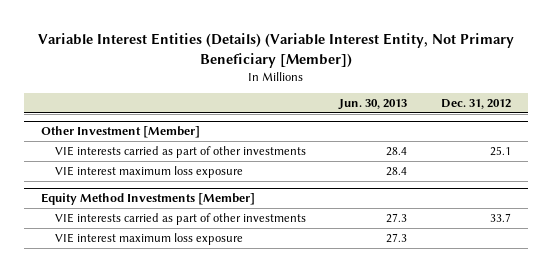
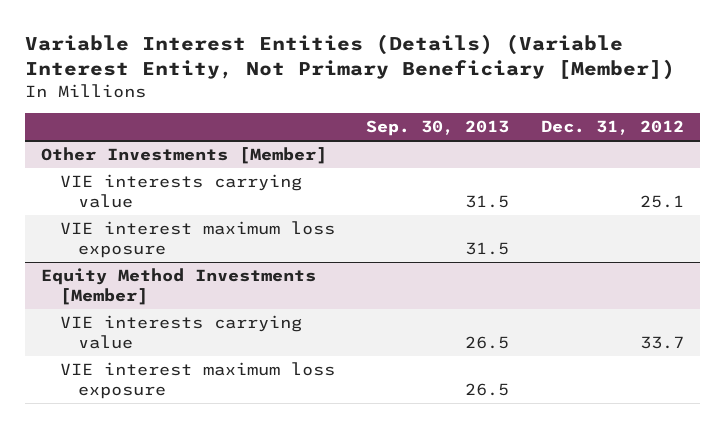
- | Jun. 30, 2013 | Dec. 31, 2012
+ | Sep. 30, 2013 | Dec. 31, 2012
- Other Investment [Member]
- VIE interests carried as part of other investments | 28.4 | 25.1
+ Other Investments [Member]
+ VIE interests carrying value | 31.5 | 25.1
@ Equity Method Investments [Member]
- VIE interests carried as part of other investments | 27.3 | 33.7
+ VIE interests carrying value | 26.5 | 33.7

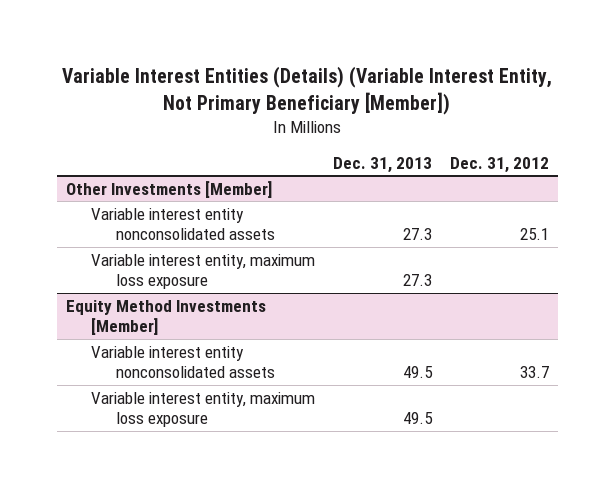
- | Sep. 30, 2013 | Dec. 31, 2012
+ | Dec. 31, 2013 | Dec. 31, 2012
@ Other Investments [Member]
- VIE interests carrying value | 31.5 | 25.1
- VIE interest maximum loss exposure | 31.5 |
+ Variable interest entity nonconsolidated assets | 27.3 | 25.1
+ Variable interest entity, maximum loss exposure | 27.3 |
@ Equity Method Investments [Member]
- VIE interests carrying value | 26.5 | 33.7
- VIE interest maximum loss exposure | 26.5 |
+ Variable interest entity nonconsolidated assets | 49.5 | 33.7
+ Variable interest entity, maximum loss exposure | 49.5 |

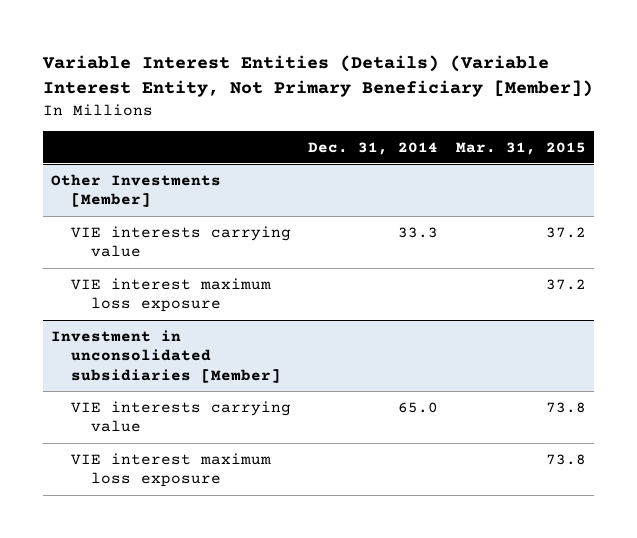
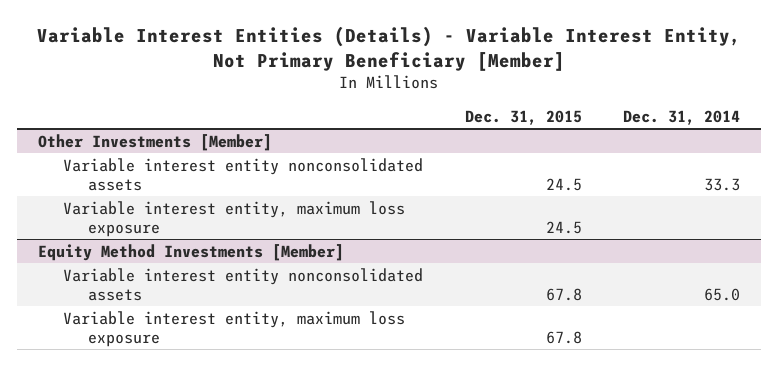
- Variable Interest Entities (Details) (Variable Interest Entity, Not Primary Beneficiary [Member])
+ Variable Interest Entities (Details) - Variable Interest Entity, Not Primary Beneficiary [Member]
- | Dec. 31, 2014 | Mar. 31, 2015
+ | Dec. 31, 2015 | Dec. 31, 2014
@ Other Investments [Member]
- VIE interests carrying value | 33.3 | 37.2
- VIE interest maximum loss exposure | | 37.2
- Investment in unconsolidated subsidiaries [Member]
- VIE interests carrying value | 65.0 | 73.8
- VIE interest maximum loss exposure | | 73.8
@ Other Investments [Member]
+ Variable interest entity nonconsolidated assets | 24.5 | 33.3
+ Variable interest entity, maximum loss exposure | 24.5 |
+ Equity Method Investments [Member]
+ Variable interest entity nonconsolidated assets | 67.8 | 65.0
+ Variable interest entity, maximum loss exposure | 67.8 |

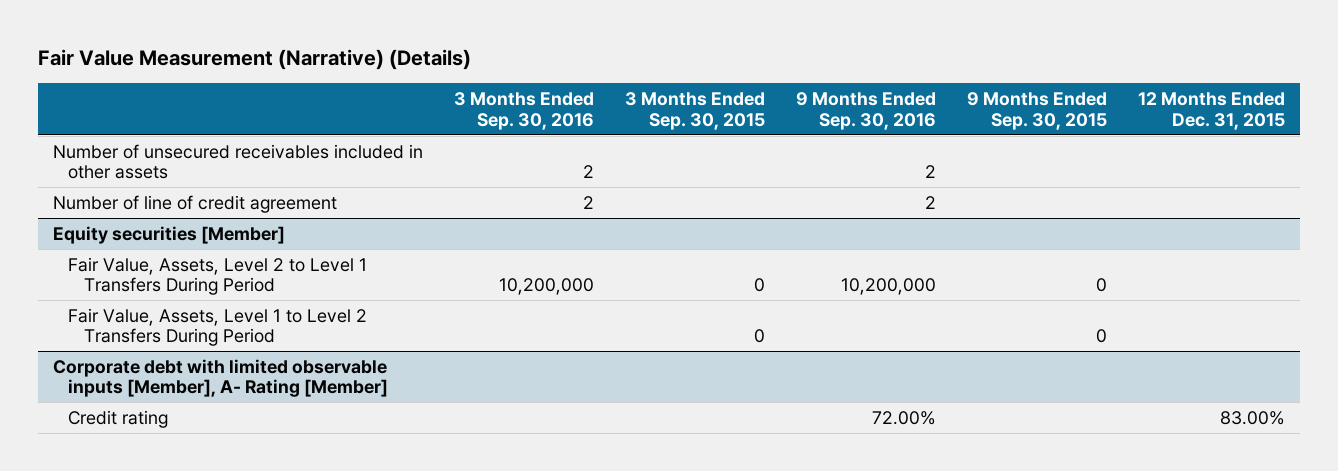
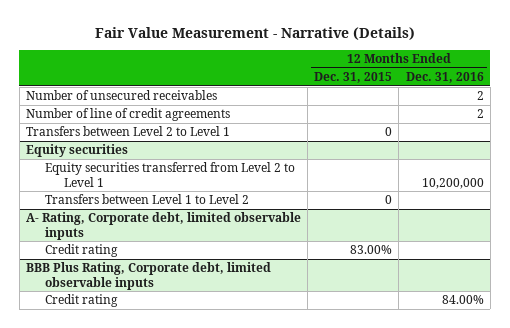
- Fair Value Measurement (Narrative) (Details)
+ Fair Value Measurement - Narrative (Details)
- | 3 Months Ended Sep. 30, 2016 | 3 Months Ended Sep. 30, 2015 | 9 Months Ended Sep. 30, 2016 | 9 Months Ended Sep. 30, 2015 | 12 Months Ended Dec. 31, 2015
+ | 12 Months Ended Dec. 31, 2015 | 12 Months Ended Dec. 31, 2016
- Number of unsecured receivables included in other assets | 2 | | 2 | |
- Number of line of credit agreement | 2 | | 2 | |
- Equity securities [Member]
- Fair Value, Assets, Level 2 to Level 1 Transfers During Period | 10,200,000 | 0 | 10,200,000 | 0 |
- Fair Value, Assets, Level 1 to Level 2 Transfers During Period | | 0 | | 0 |
- Corporate debt with limited observable inputs [Member], A- Rating [Member]
+ Number of unsecured receivables | | 2
+ Number of line of credit agreements | | 2
+ Transfers between Level 2 to Level 1 | 0 |
+ Equity securities
+ Equity securities transferred from Level 2 to Level 1 | | 10,200,000
+ Transfers between Level 1 to Level 2 | 0 |
+ A- Rating, Corporate debt, limited observable inputs
+ BBB Plus Rating, Corporate debt, limited observable inputs
+ Credit rating | | 84.00%

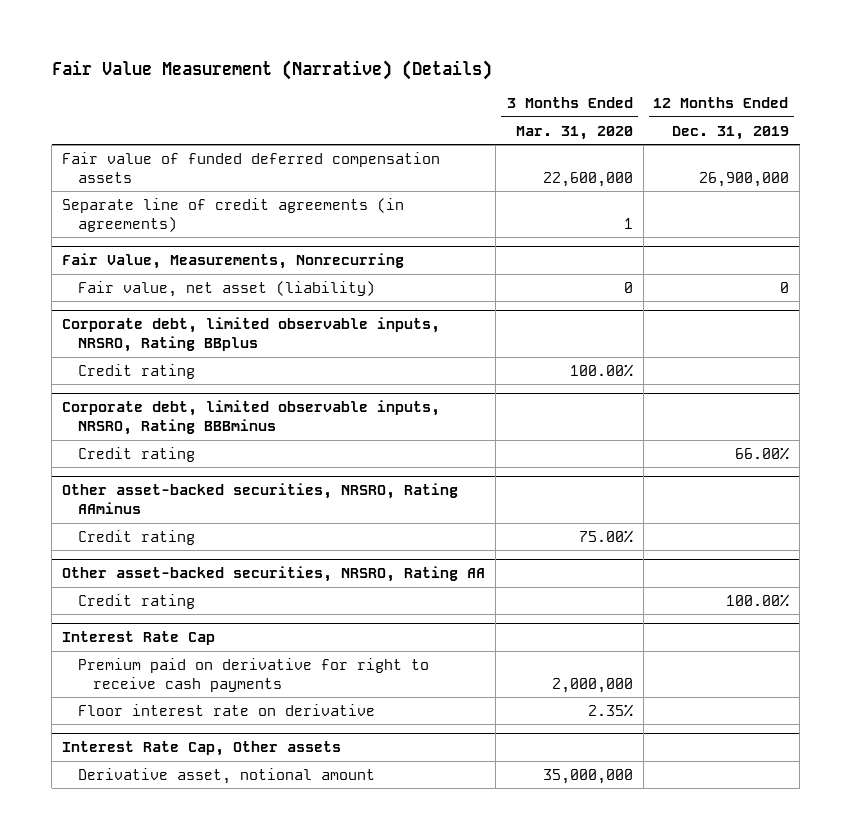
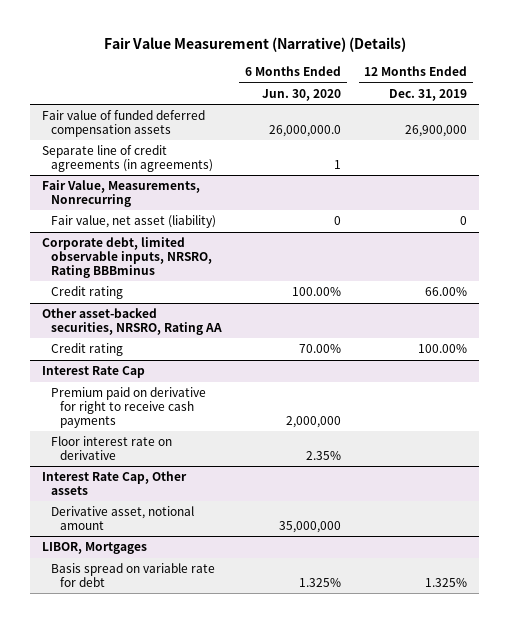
- | 3 Months Ended Mar. 31, 2020 | 12 Months Ended Dec. 31, 2019
+ | 6 Months Ended Jun. 30, 2020 | 12 Months Ended Dec. 31, 2019
- Corporate debt, limited observable inputs, NRSRO, Rating BBplus
- Credit rating | 100.00% |
- Other asset-backed securities, NRSRO, Rating AAminus
- Credit rating | 75.00% |
+ LIBOR, Mortgages
+ Basis spread on variable rate for debt | 1.325% | 1.325%

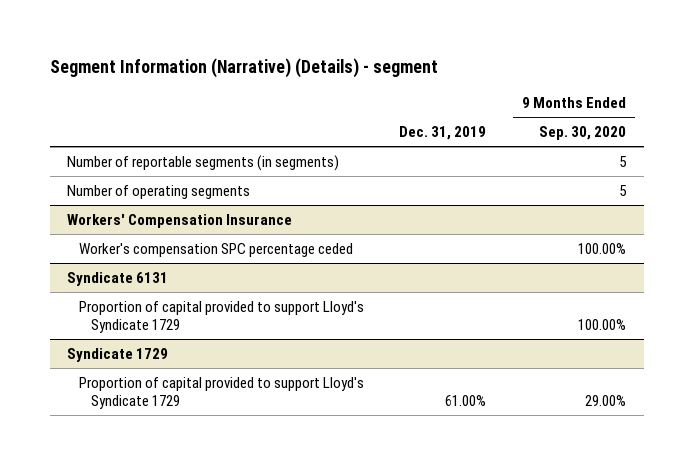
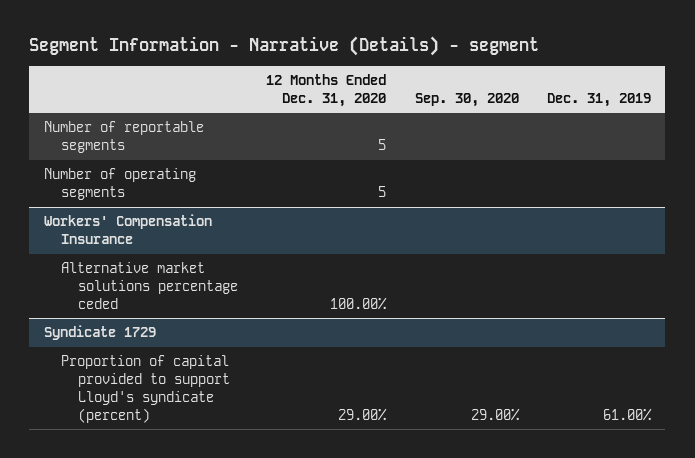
- Segment Information (Narrative) (Details) - segment
+ Segment Information - Narrative (Details) - segment
- | Dec. 31, 2019 | 9 Months Ended Sep. 30, 2020
+ | 12 Months Ended Dec. 31, 2020 | Sep. 30, 2020 | Dec. 31, 2019
- Number of reportable segments (in segments) | | 5
+ Number of reportable segments | 5 | |
@ Workers' Compensation Insurance
- Worker's compensation SPC percentage ceded | | 100.00%
- Syndicate 6131
- Proportion of capital provided to support Lloyd's Syndicate 1729 | | 100.00%
@ Workers' Compensation Insurance
+ Alternative market solutions percentage ceded | 100.00% | |
@ Syndicate 1729
- Proportion of capital provided to support Lloyd's Syndicate 1729 | 61.00% | 29.00%
+ Proportion of capital provided to support Lloyd's syndicate (percent) | 29.00% | 29.00% | 61.00%

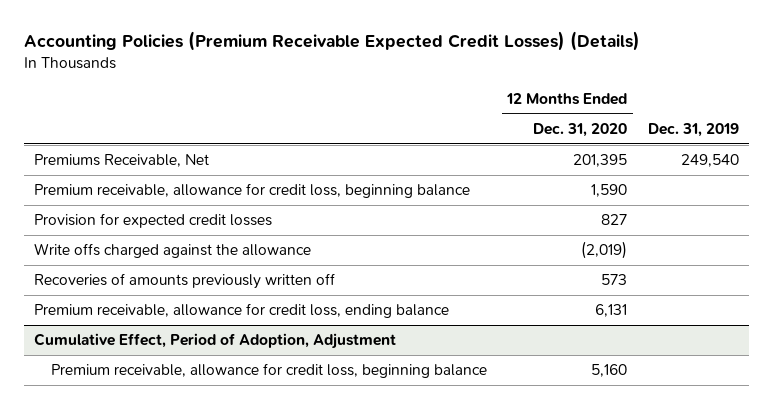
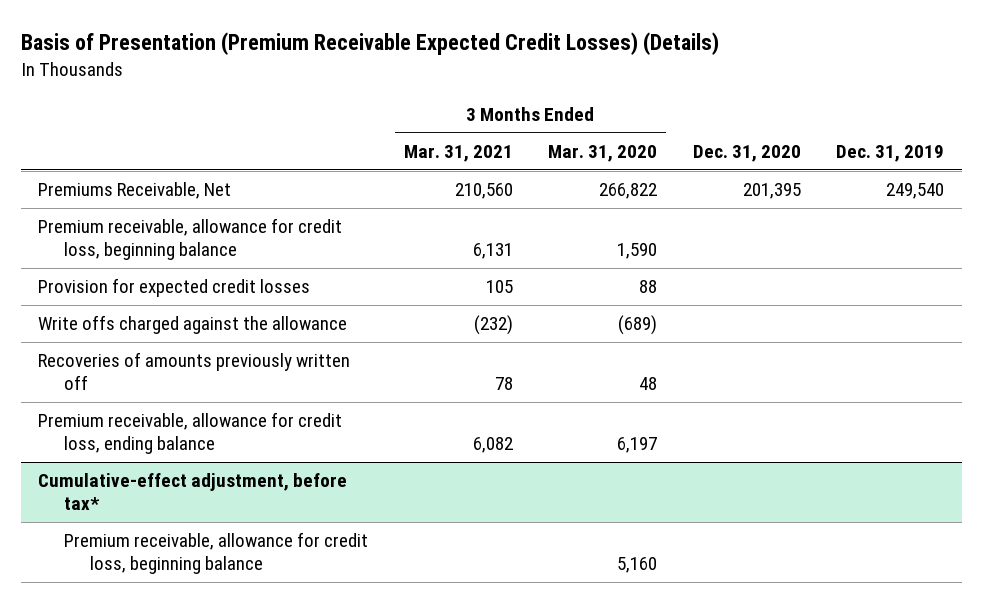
- Accounting Policies (Premium Receivable Expected Credit Losses) (Details)
+ Basis of Presentation (Premium Receivable Expected Credit Losses) (Details)
- | 12 Months Ended Dec. 31, 2020 | Dec. 31, 2019
+ | 3 Months Ended Mar. 31, 2021 | 3 Months Ended Mar. 31, 2020 | Dec. 31, 2020 | Dec. 31, 2019
- Cumulative Effect, Period of Adoption, Adjustment
+ Cumulative-effect adjustment, before tax*

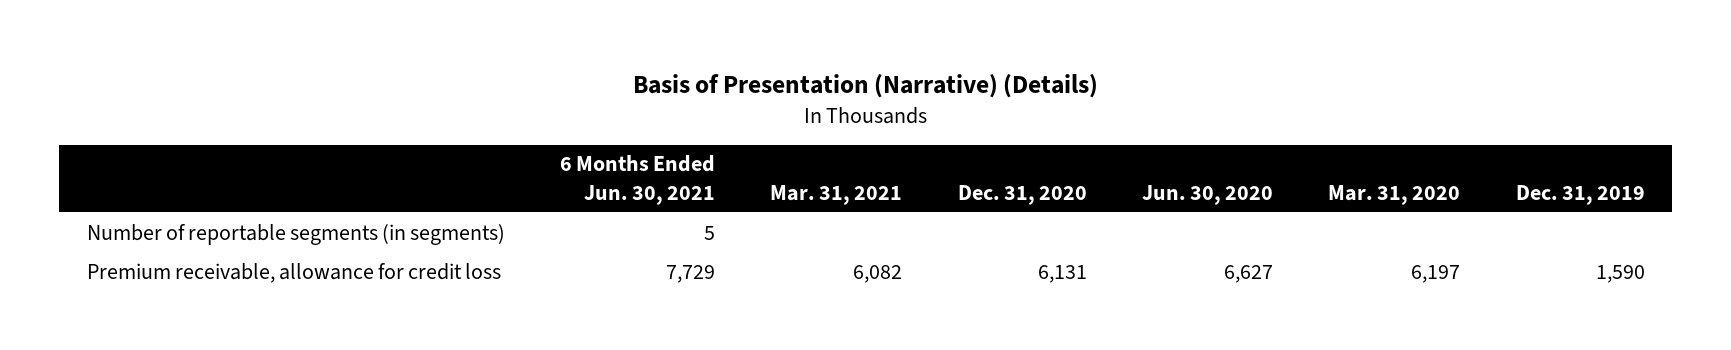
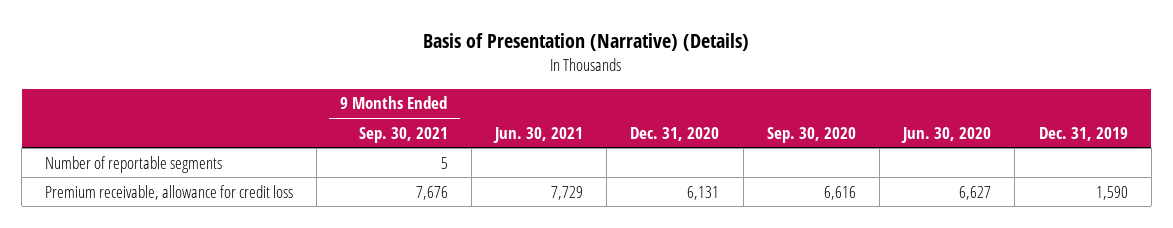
- | 6 Months Ended Jun. 30, 2021 | Mar. 31, 2021 | Dec. 31, 2020 | Jun. 30, 2020 | Mar. 31, 2020 | Dec. 31, 2019
+ | 9 Months Ended Sep. 30, 2021 | Jun. 30, 2021 | Dec. 31, 2020 | Sep. 30, 2020 | Jun. 30, 2020 | Dec. 31, 2019
- Number of reportable segments (in segments) | 5 | | | | |
+ Number of reportable segments | 5 | | | | |

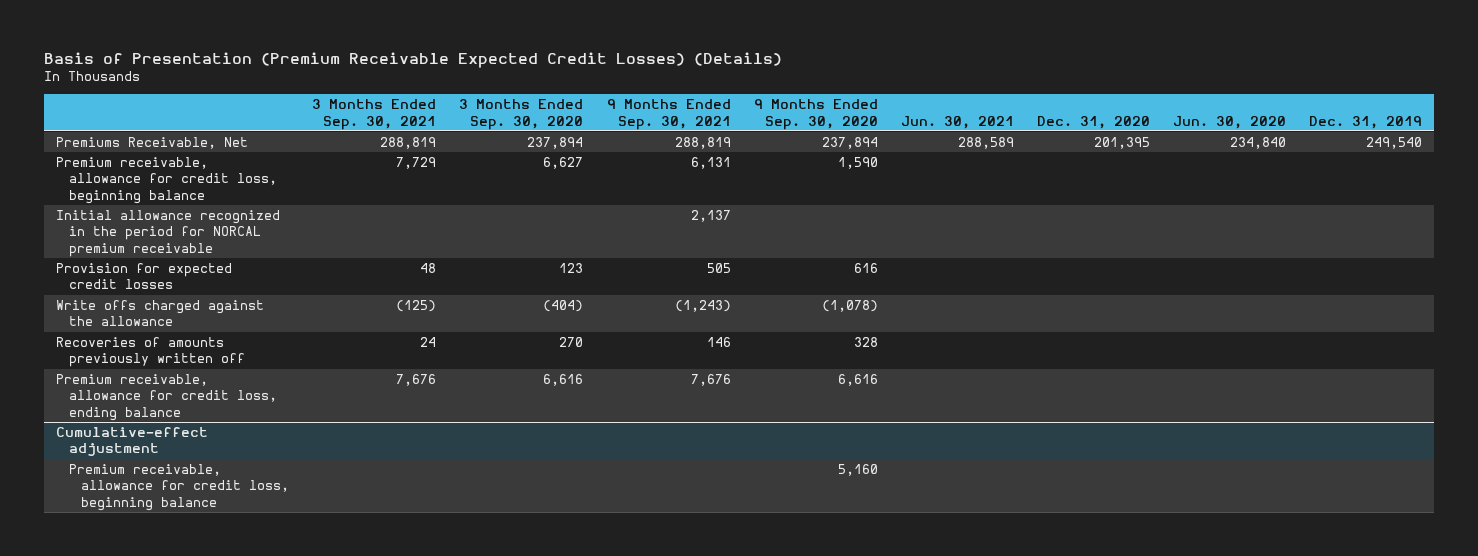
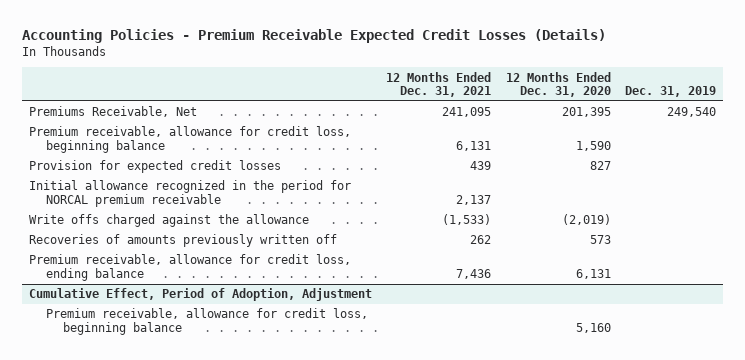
- Basis of Presentation (Premium Receivable Expected Credit Losses) (Details)
+ Accounting Policies - Premium Receivable Expected Credit Losses (Details)
- | 3 Months Ended Sep. 30, 2021 | 3 Months Ended Sep. 30, 2020 | 9 Months Ended Sep. 30, 2021 | 9 Months Ended Sep. 30, 2020 | Jun. 30, 2021 | Dec. 31, 2020 | Jun. 30, 2020 | Dec. 31, 2019
+ | 12 Months Ended Dec. 31, 2021 | 12 Months Ended Dec. 31, 2020 | Dec. 31, 2019
moved down: Initial allowance recognized in the period for NORCAL premium receivable | 2,137 | |
- Cumulative-effect adjustment
+ Cumulative Effect, Period of Adoption, Adjustment

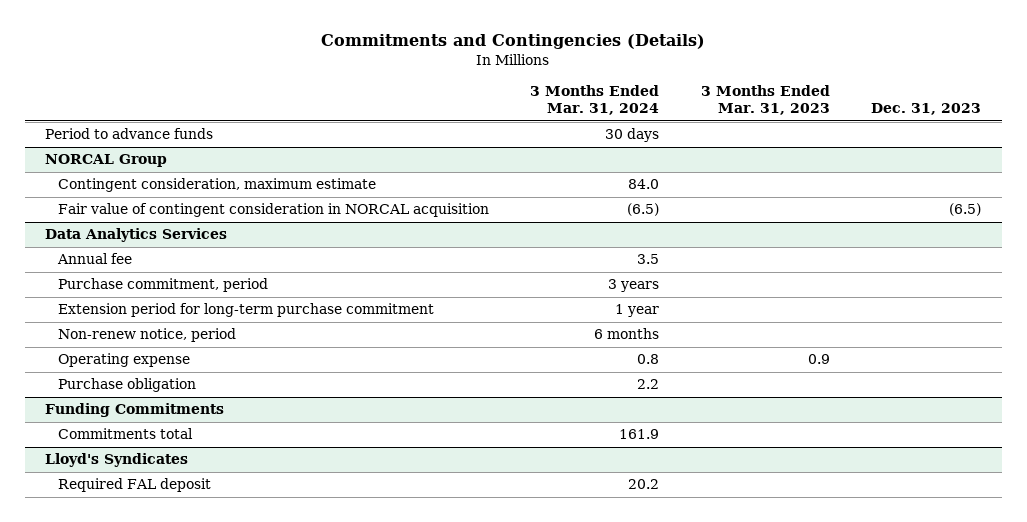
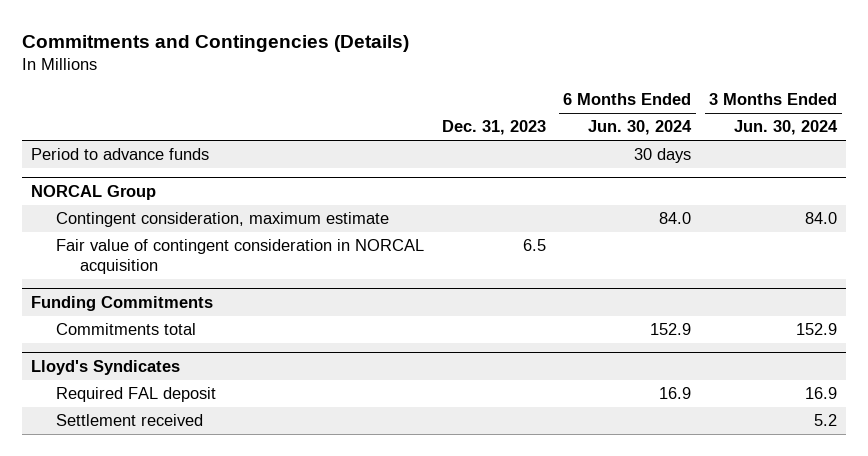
- | 3 Months Ended Mar. 31, 2024 | 3 Months Ended Mar. 31, 2023 | Dec. 31, 2023
+ | Dec. 31, 2023 | 6 Months Ended Jun. 30, 2024 | 3 Months Ended Jun. 30, 2024
@ NORCAL Group
- Fair value of contingent consideration in NORCAL acquisition | (6.5) | | (6.5)
- Data Analytics Services
- Annual fee | 3.5 | |
- Purchase commitment, period | 3 years | |
- Extension period for long-term purchase commitment | 1 year | |
- Non-renew notice, period | 6 months | |
- Operating expense | 0.8 | 0.9 |
- Purchase obligation | 2.2 | |
@ NORCAL Group
+ Fair value of contingent consideration in NORCAL acquisition | 6.5 | |
@ Lloyd's Syndicates
+ Settlement received | | | 5.2

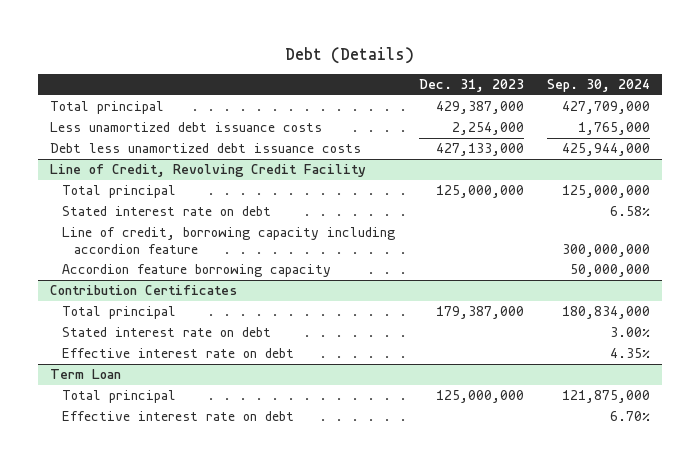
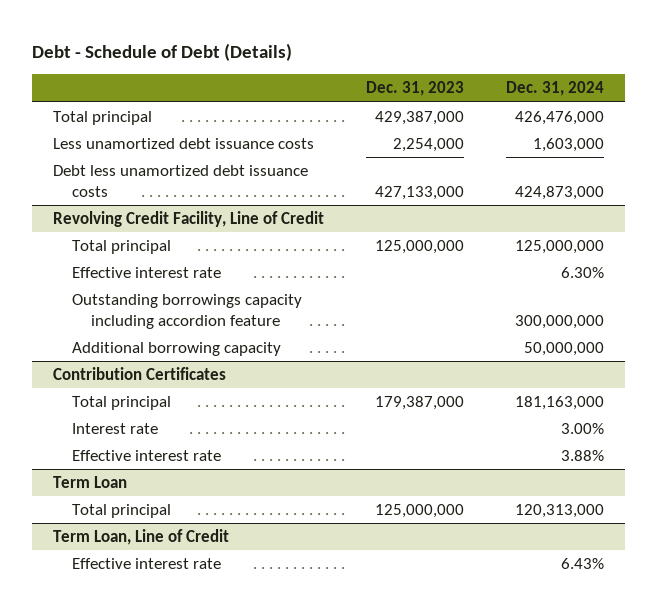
- Debt (Details)
+ Debt - Schedule of Debt (Details)
- | Dec. 31, 2023 | Sep. 30, 2024
+ | Dec. 31, 2023 | Dec. 31, 2024
- Line of Credit, Revolving Credit Facility
+ Revolving Credit Facility, Line of Credit
- Stated interest rate on debt | | 6.58%
- Line of credit, borrowing capacity including accordion feature | | 300,000,000
- Accordion feature borrowing capacity | | 50,000,000
+ Effective interest rate | | 6.30%
+ Outstanding borrowings capacity including accordion feature | | 300,000,000
+ Additional borrowing capacity | | 50,000,000
@ Contribution Certificates
- Stated interest rate on debt | | 3.00%
- Effective interest rate on debt | | 4.35%
+ Interest rate | | 3.00%
+ Effective interest rate | | 3.88%
@ Term Loan
- Effective interest rate on debt | | 6.70%
+ Term Loan, Line of Credit
+ Effective interest rate | | 6.43%

